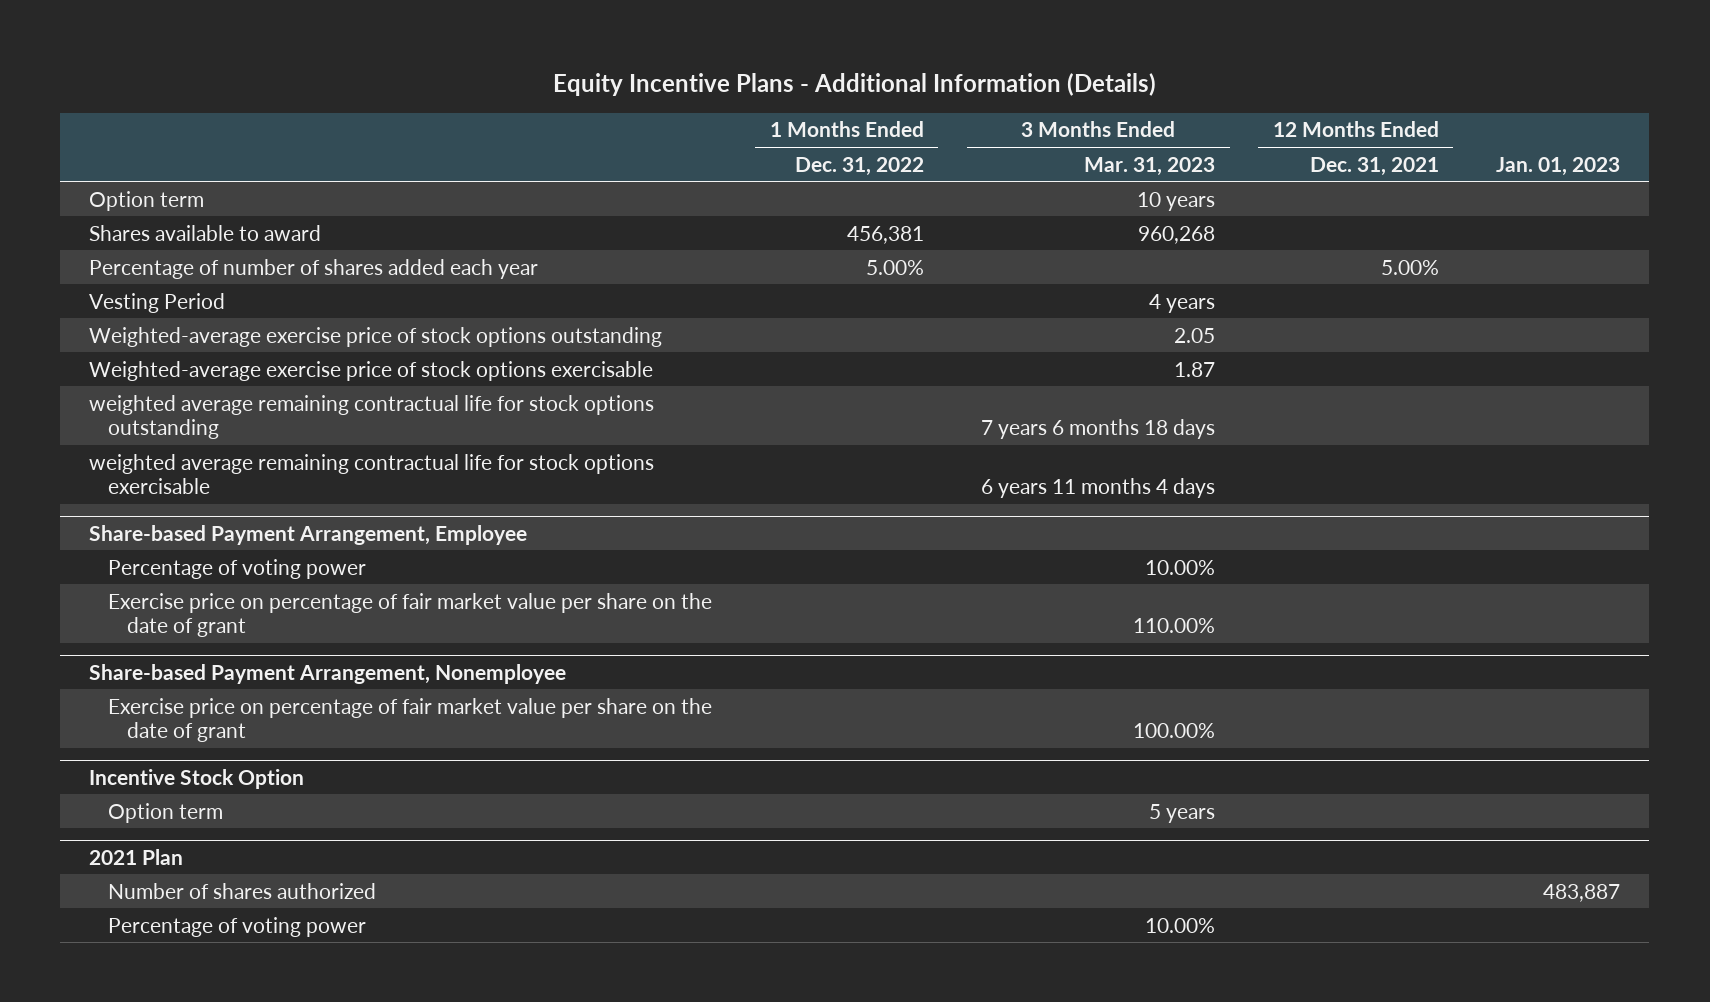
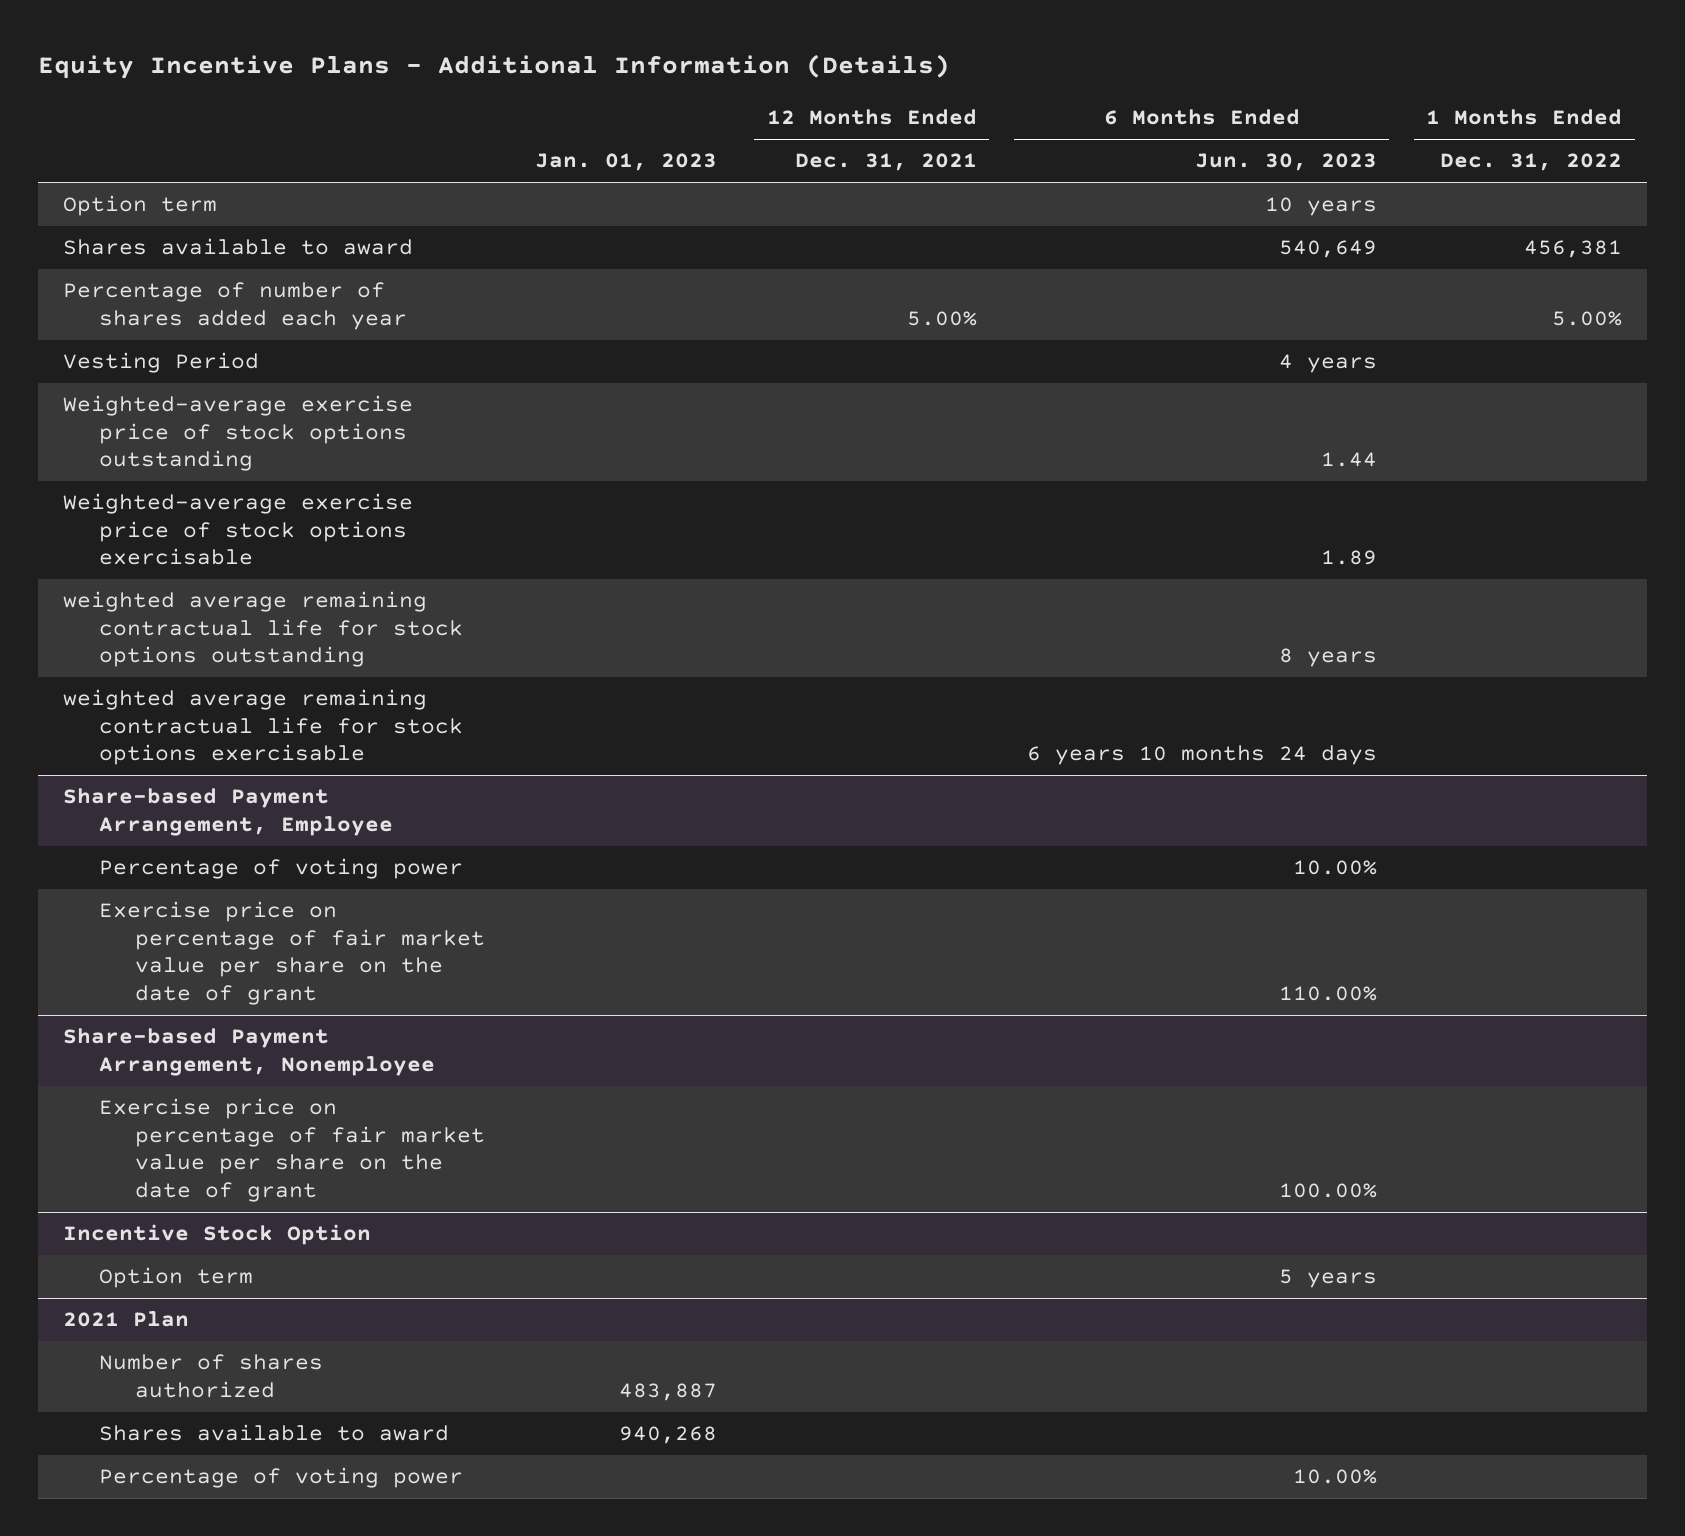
- | 1 Months Ended Dec. 31, 2022 | 3 Months Ended Mar. 31, 2023 | 12 Months Ended Dec. 31, 2021 | Jan. 01, 2023
+ | Jan. 01, 2023 | 12 Months Ended Dec. 31, 2021 | 6 Months Ended Jun. 30, 2023 | 1 Months Ended Dec. 31, 2022
@ 2021 Plan
+ Shares available to award | 940,268 | | |

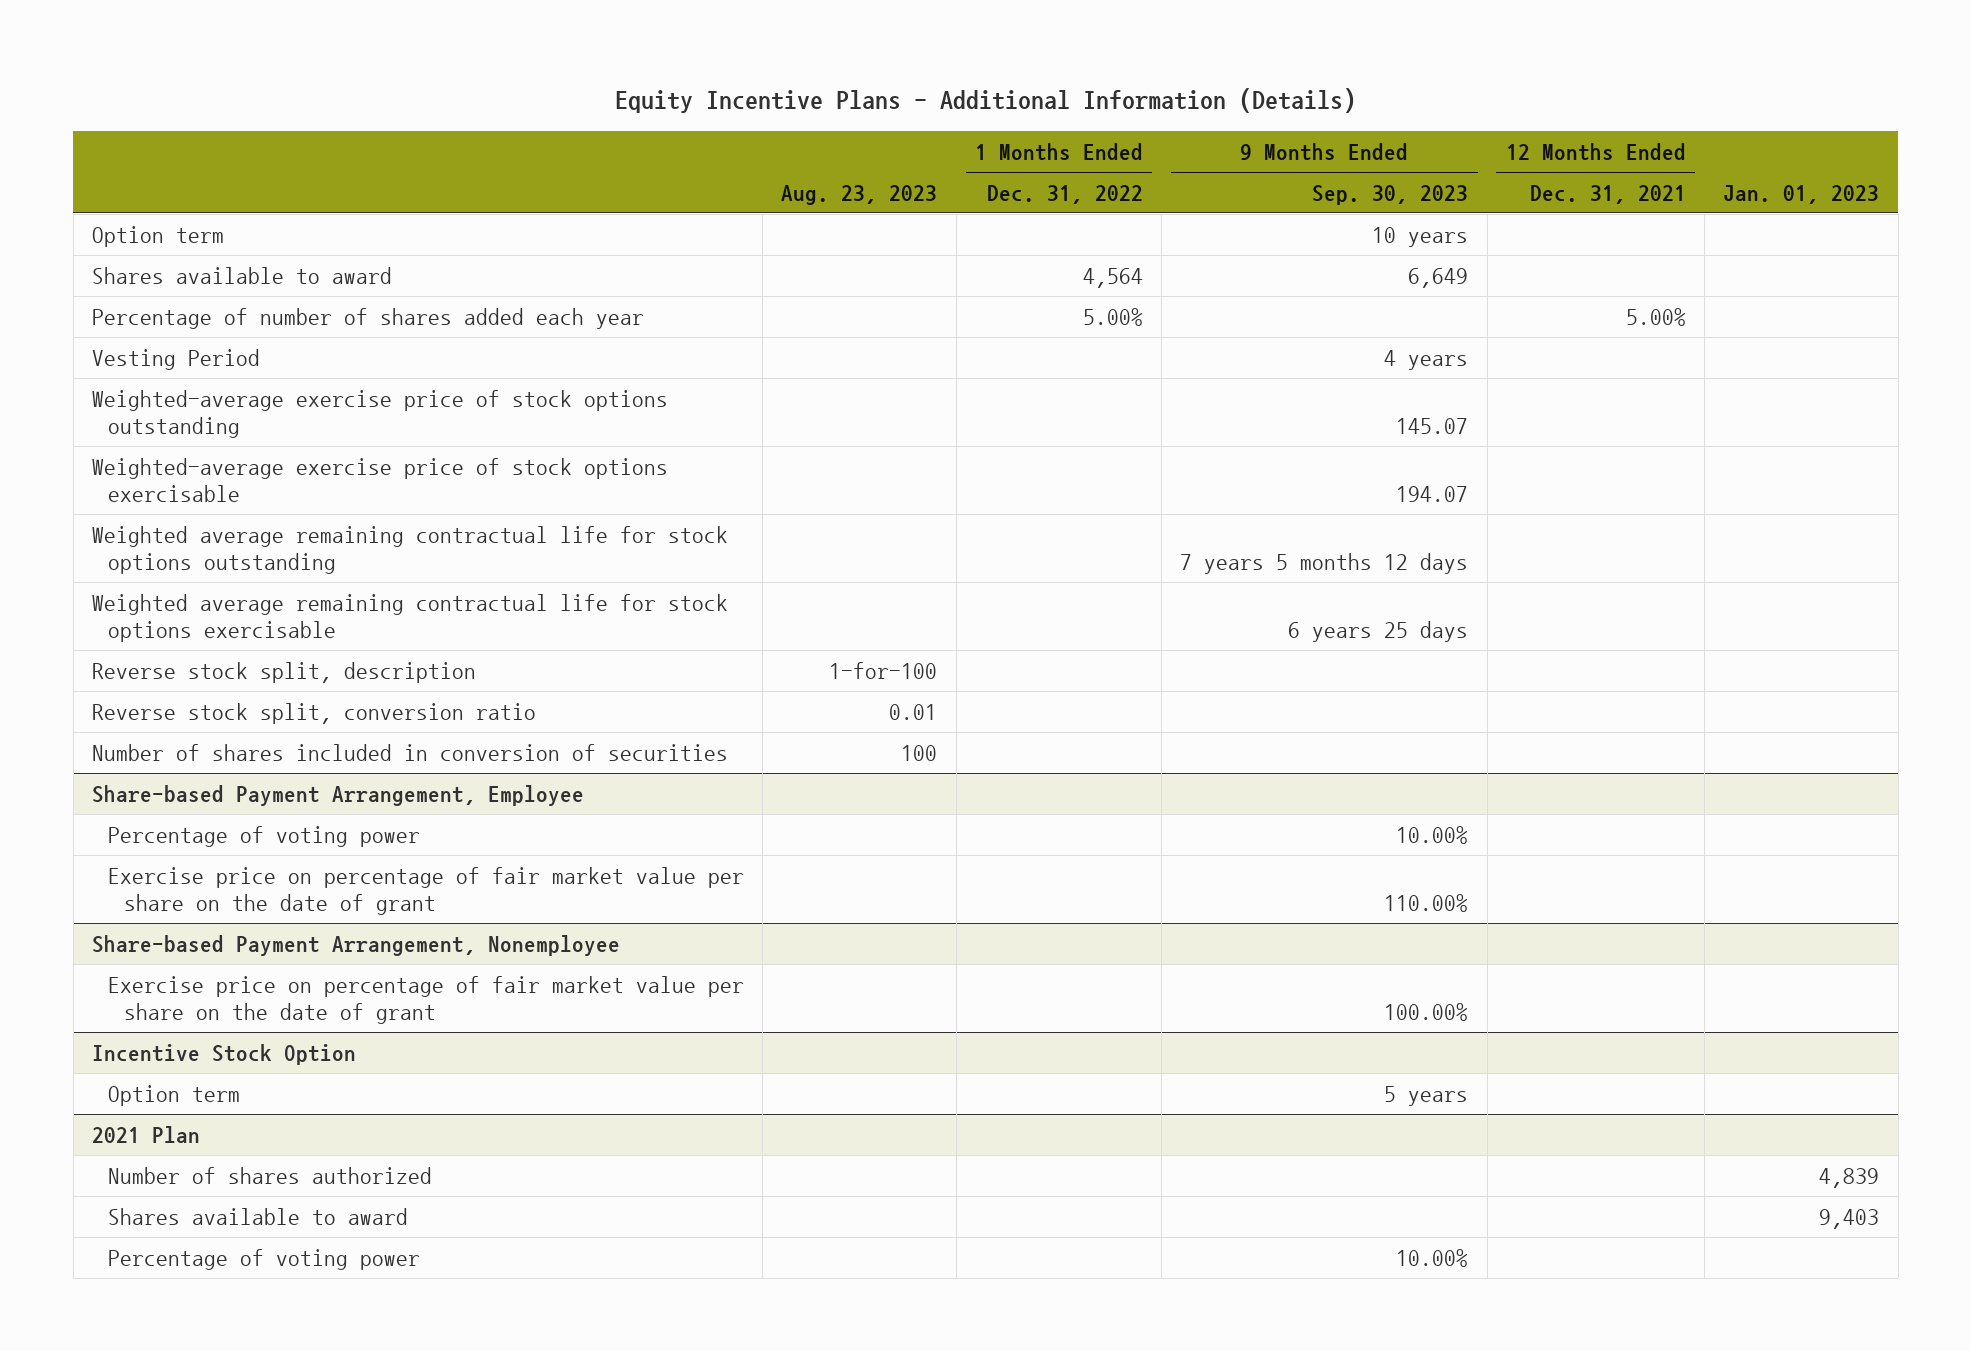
- | Jan. 01, 2023 | 12 Months Ended Dec. 31, 2021 | 6 Months Ended Jun. 30, 2023 | 1 Months Ended Dec. 31, 2022
+ | Aug. 23, 2023 | 1 Months Ended Dec. 31, 2022 | 9 Months Ended Sep. 30, 2023 | 12 Months Ended Dec. 31, 2021 | Jan. 01, 2023
- Shares available to award | | | 540,649 | 456,381
+ Shares available to award | | 4,564 | 6,649 | |
- weighted average remaining contractual life for stock options outstanding | | | 8 years |
- weighted average remaining contractual life for stock options exercisable | | | 6 years 10 months 24 days |
+ Weighted average remaining contractual life for stock options outstanding | | | 7 years 5 months 12 days | |
+ Weighted average remaining contractual life for stock options exercisable | | | 6 years 25 days | |
+ Reverse stock split, description | 1-for-100 | | | |
+ Reverse stock split, conversion ratio | 0.01 | | | |
+ Number of shares included in conversion of securities | 100 | | | |
@ 2021 Plan
- Number of shares authorized | 483,887 | | |
- Shares available to award | 940,268 | | |
+ Number of shares authorized | | | | | 4,839
+ Shares available to award | | | | | 9,403

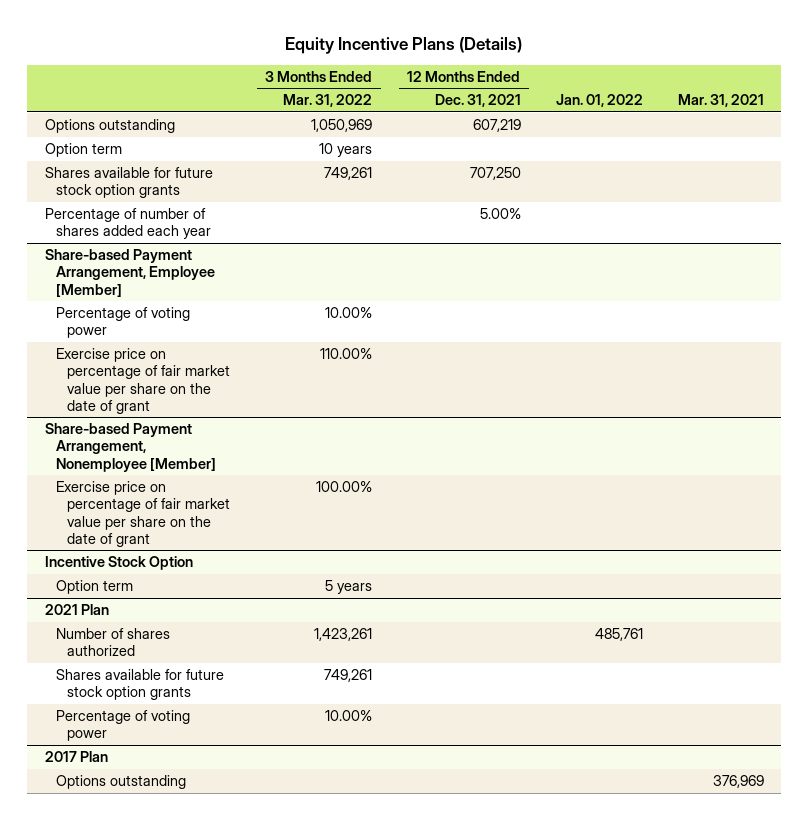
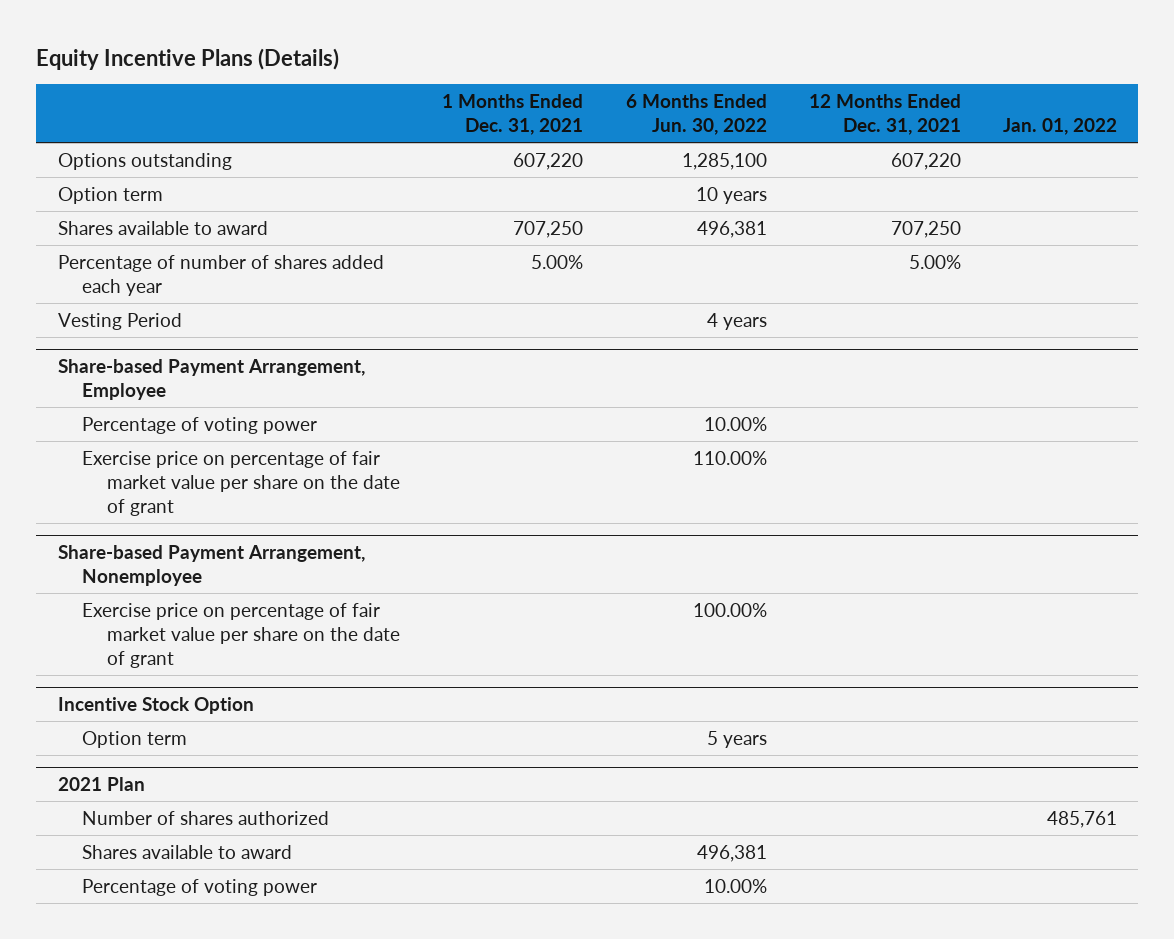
- | 3 Months Ended Mar. 31, 2022 | 12 Months Ended Dec. 31, 2021 | Jan. 01, 2022 | Mar. 31, 2021
+ | 1 Months Ended Dec. 31, 2021 | 6 Months Ended Jun. 30, 2022 | 12 Months Ended Dec. 31, 2021 | Jan. 01, 2022
- Options outstanding | 1,050,969 | 607,219 | |
+ Options outstanding | 607,220 | 1,285,100 | 607,220 |
- Shares available for future stock option grants | 749,261 | 707,250 | |
+ Shares available to award | 707,250 | 496,381 | 707,250 |
- Share-based Payment Arrangement, Employee [Member]
+ Vesting Period | | 4 years | |
+ Share-based Payment Arrangement, Employee
- Share-based Payment Arrangement, Nonemployee [Member]
+ Share-based Payment Arrangement, Nonemployee
@ 2021 Plan
- Shares available for future stock option grants | 749,261 | | |
+ Shares available to award | | 496,381 | |
- 2017 Plan
- Options outstanding | | | | 376,969

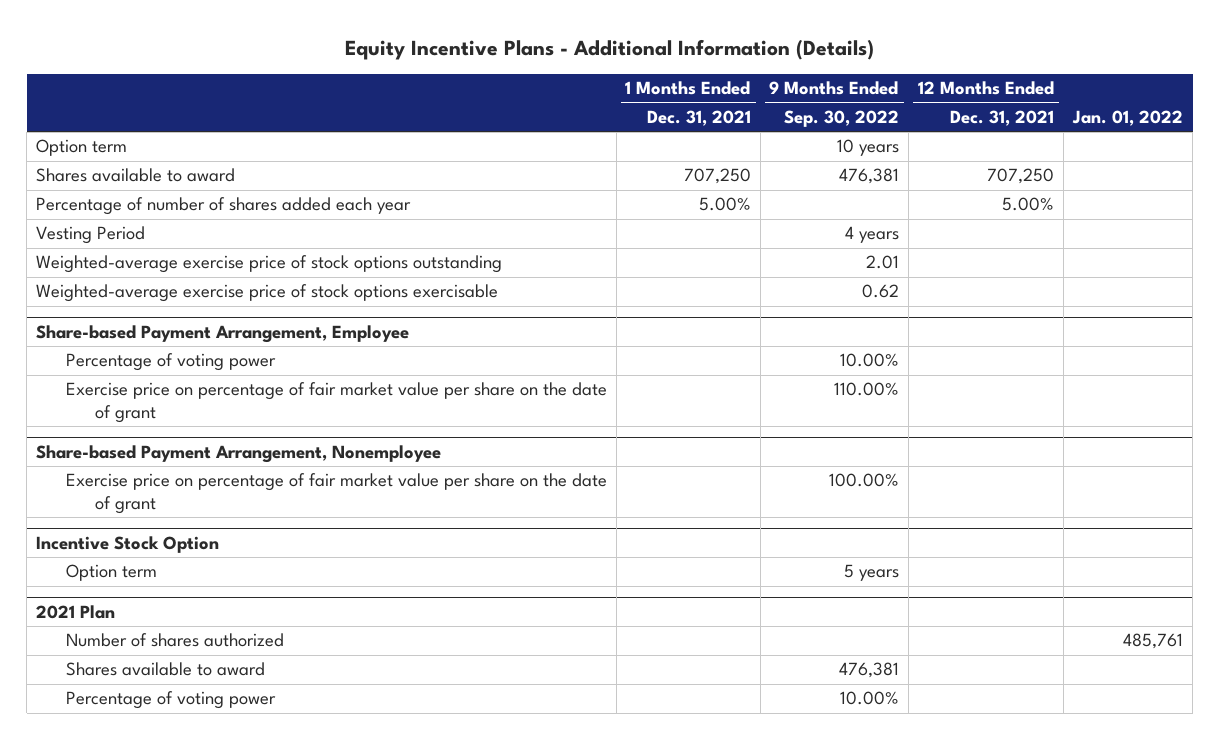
- Equity Incentive Plans (Details)
+ Equity Incentive Plans - Additional Information (Details)
- | 1 Months Ended Dec. 31, 2021 | 6 Months Ended Jun. 30, 2022 | 12 Months Ended Dec. 31, 2021 | Jan. 01, 2022
+ | 1 Months Ended Dec. 31, 2021 | 9 Months Ended Sep. 30, 2022 | 12 Months Ended Dec. 31, 2021 | Jan. 01, 2022
- Options outstanding | 607,220 | 1,285,100 | 607,220 |
+ Weighted-average exercise price of stock options outstanding | | 2.01 | |
+ Weighted-average exercise price of stock options exercisable | | 0.62 | |

